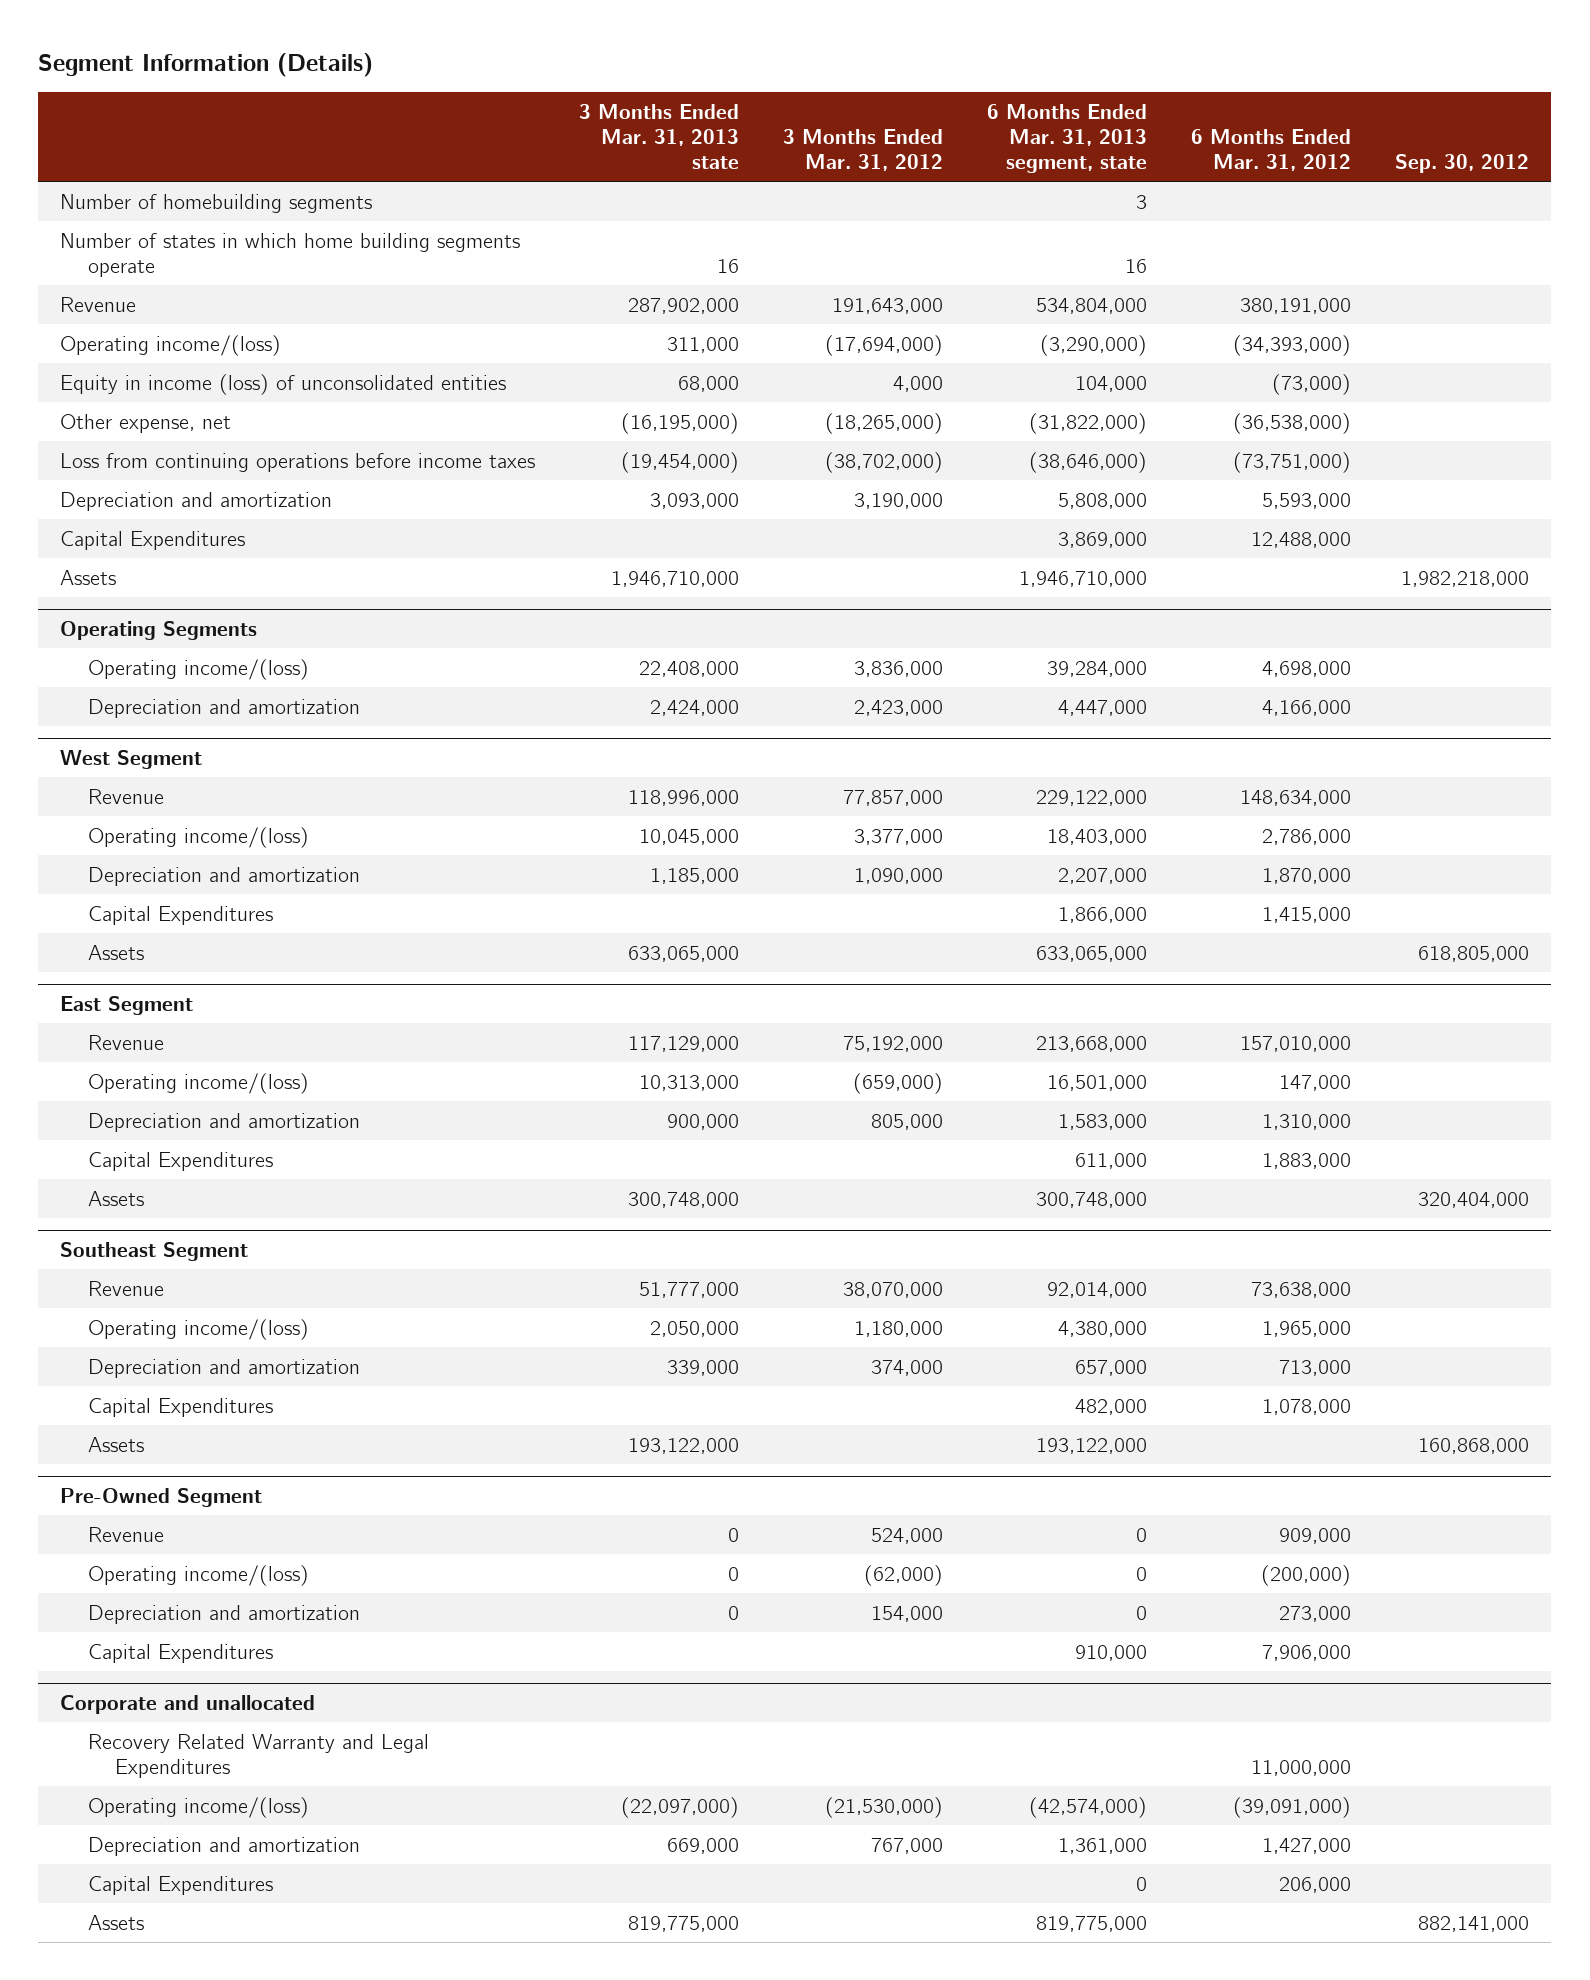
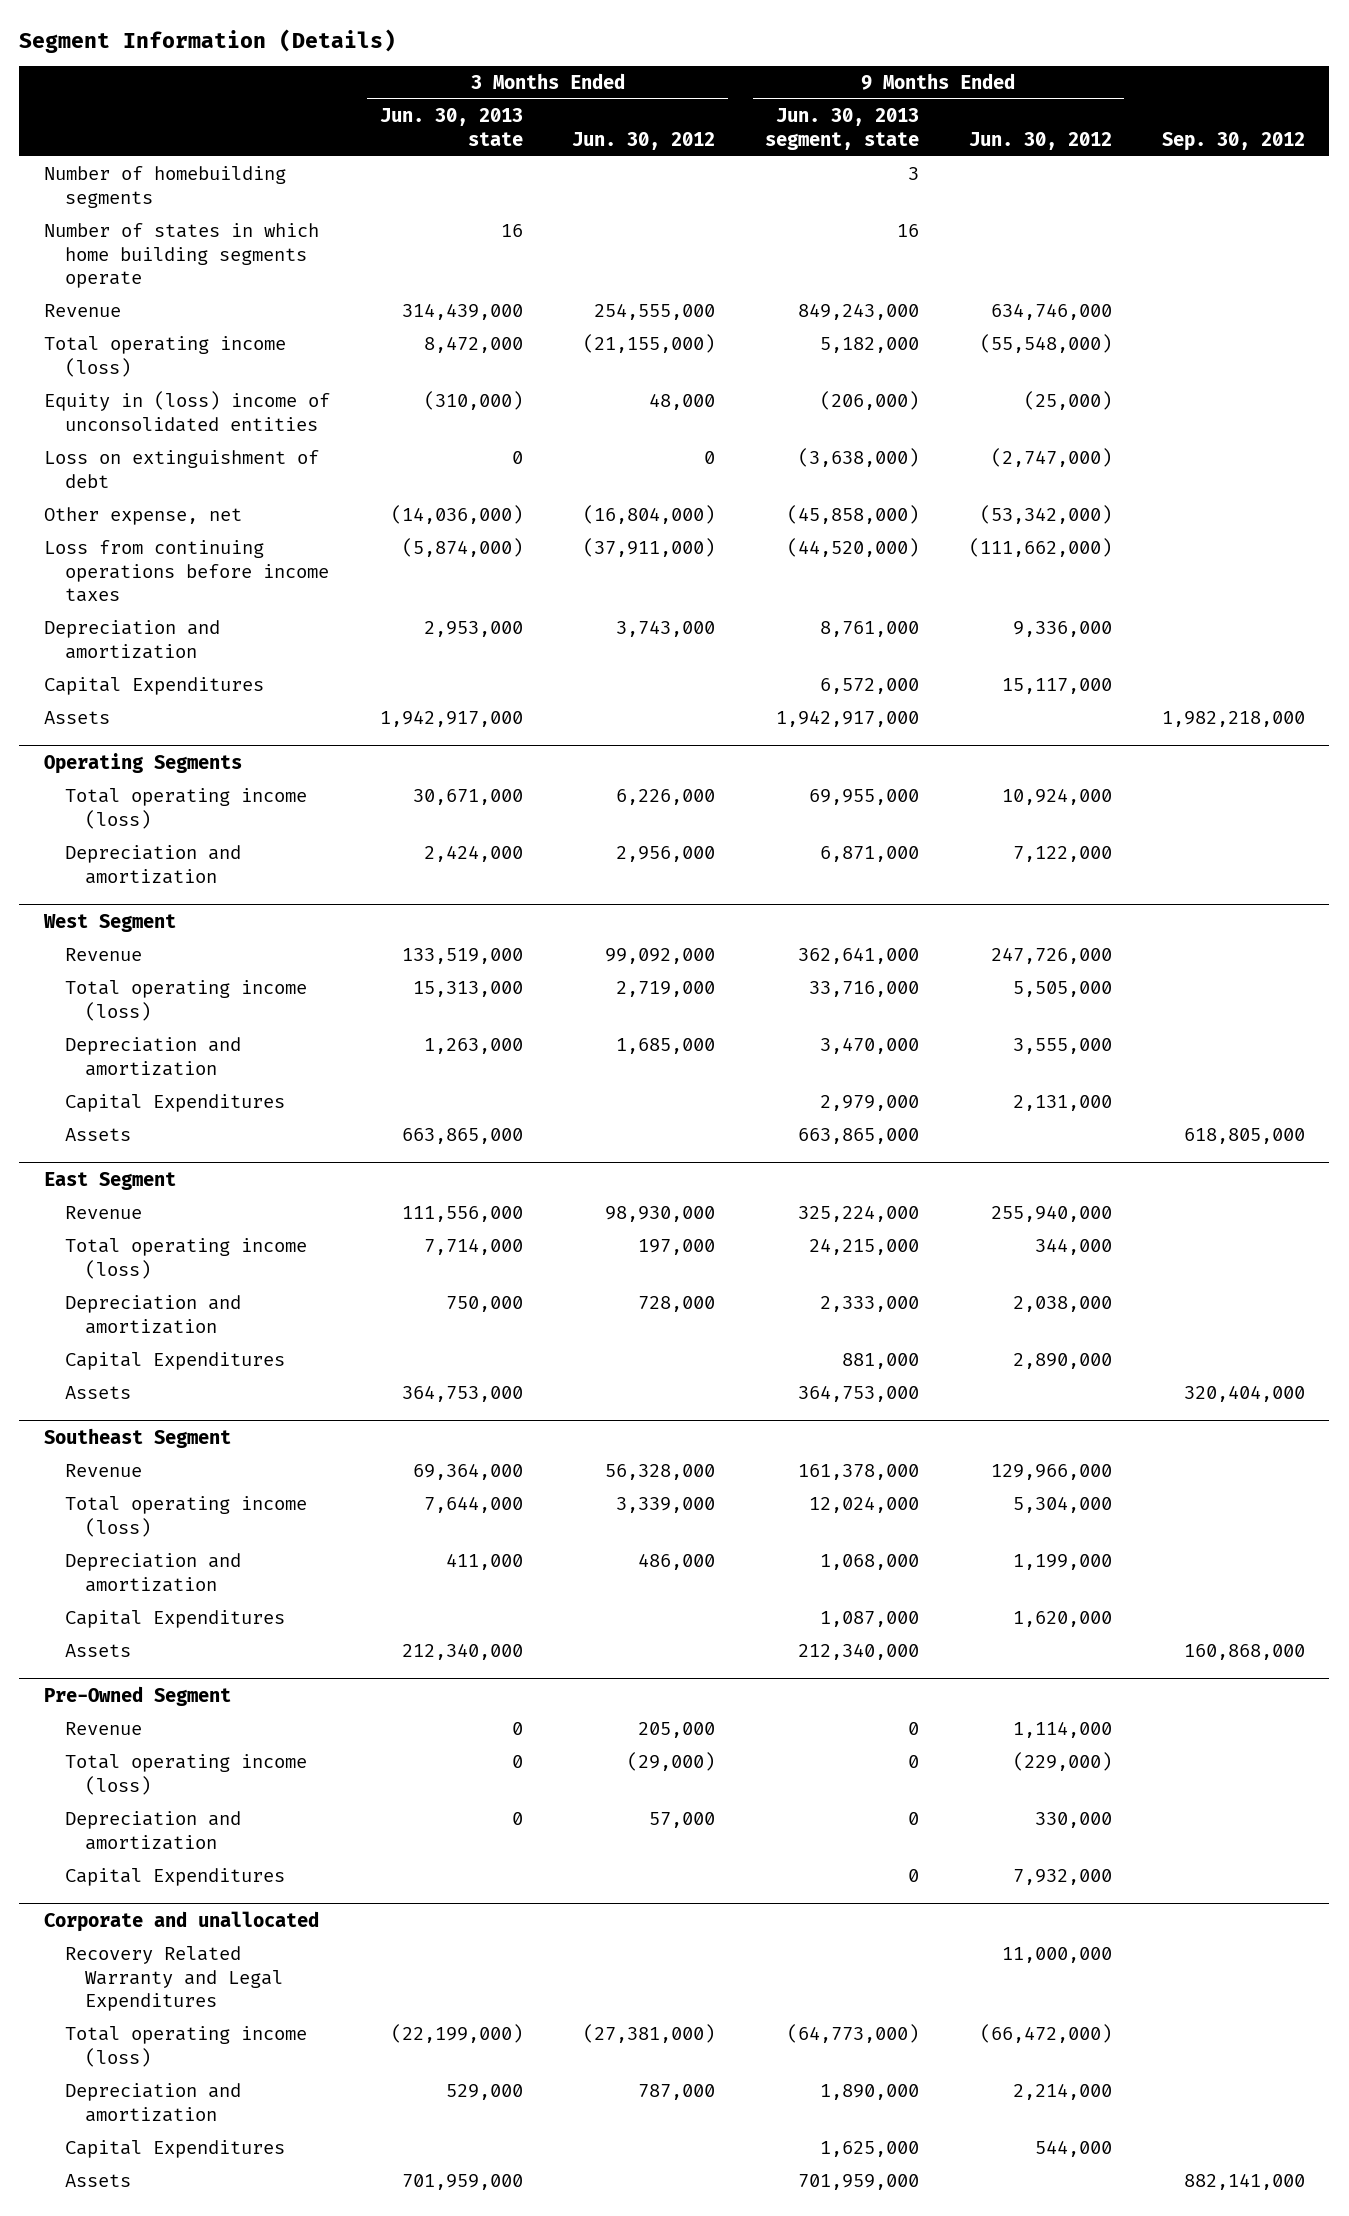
- | 3 Months Ended Mar. 31, 2013 state | 3 Months Ended Mar. 31, 2012 | 6 Months Ended Mar. 31, 2013 segment, state | 6 Months Ended Mar. 31, 2012 | Sep. 30, 2012
+ | 3 Months Ended Jun. 30, 2013 state | 3 Months Ended Jun. 30, 2012 | 9 Months Ended Jun. 30, 2013 segment, state | 9 Months Ended Jun. 30, 2012 | Sep. 30, 2012
- Operating income/(loss) | 311,000 | (17,694,000) | (3,290,000) | (34,393,000) |
- Equity in income (loss) of unconsolidated entities | 68,000 | 4,000 | 104,000 | (73,000) |
+ Total operating income (loss) | 8,472,000 | (21,155,000) | 5,182,000 | (55,548,000) |
+ Equity in (loss) income of unconsolidated entities | (310,000) | 48,000 | (206,000) | (25,000) |
+ Loss on extinguishment of debt | 0 | 0 | (3,638,000) | (2,747,000) |
@ Operating Segments
- Operating income/(loss) | 22,408,000 | 3,836,000 | 39,284,000 | 4,698,000 |
+ Total operating income (loss) | 30,671,000 | 6,226,000 | 69,955,000 | 10,924,000 |
@ West Segment
- Operating income/(loss) | 10,045,000 | 3,377,000 | 18,403,000 | 2,786,000 |
+ Total operating income (loss) | 15,313,000 | 2,719,000 | 33,716,000 | 5,505,000 |
@ East Segment
- Operating income/(loss) | 10,313,000 | (659,000) | 16,501,000 | 147,000 |
+ Total operating income (loss) | 7,714,000 | 197,000 | 24,215,000 | 344,000 |
@ Southeast Segment
- Operating income/(loss) | 2,050,000 | 1,180,000 | 4,380,000 | 1,965,000 |
+ Total operating income (loss) | 7,644,000 | 3,339,000 | 12,024,000 | 5,304,000 |
@ Pre-Owned Segment
- Operating income/(loss) | 0 | (62,000) | 0 | (200,000) |
+ Total operating income (loss) | 0 | (29,000) | 0 | (229,000) |
@ Corporate and unallocated
- Operating income/(loss) | (22,097,000) | (21,530,000) | (42,574,000) | (39,091,000) |
+ Total operating income (loss) | (22,199,000) | (27,381,000) | (64,773,000) | (66,472,000) |

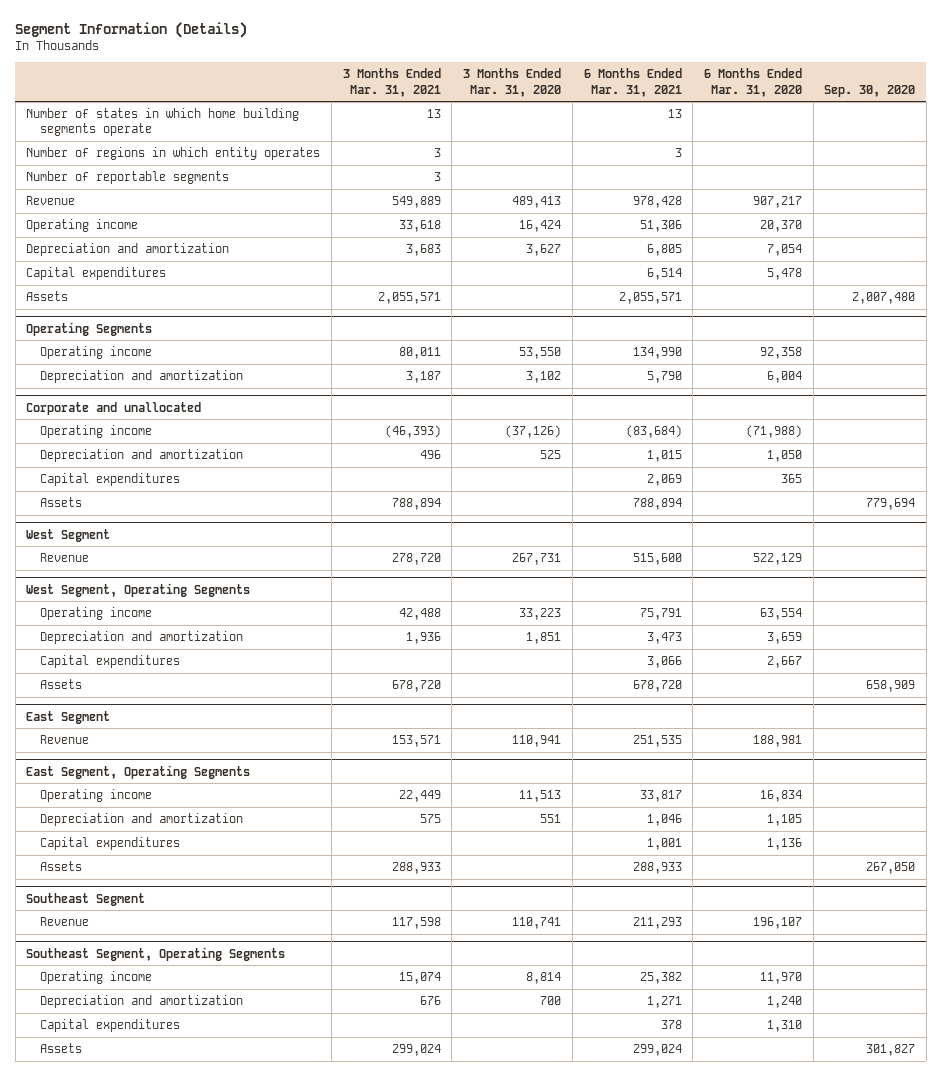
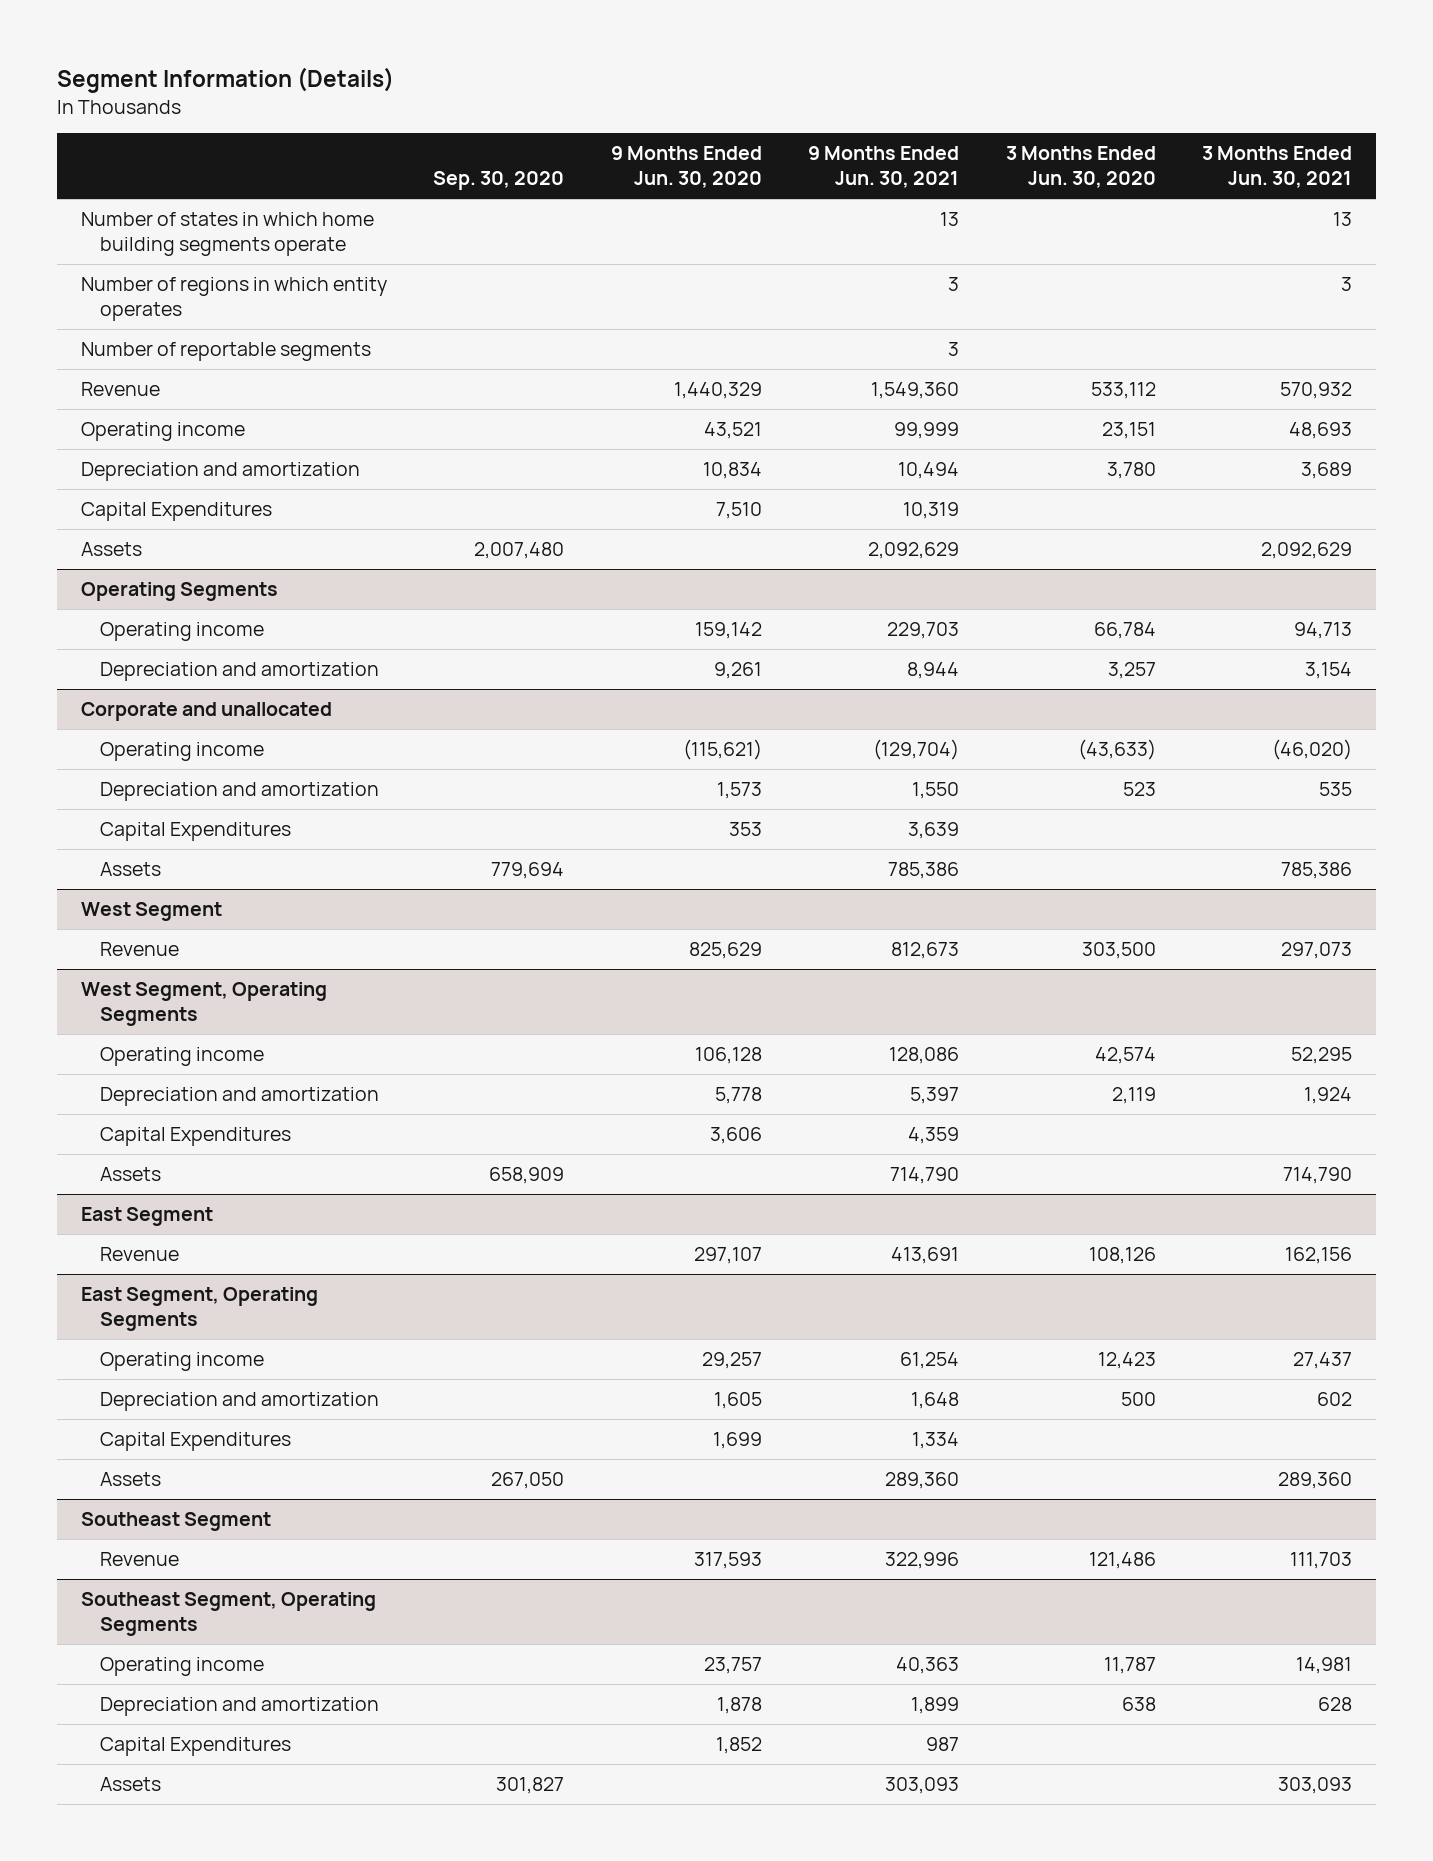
- | 3 Months Ended Mar. 31, 2021 | 3 Months Ended Mar. 31, 2020 | 6 Months Ended Mar. 31, 2021 | 6 Months Ended Mar. 31, 2020 | Sep. 30, 2020
+ | Sep. 30, 2020 | 9 Months Ended Jun. 30, 2020 | 9 Months Ended Jun. 30, 2021 | 3 Months Ended Jun. 30, 2020 | 3 Months Ended Jun. 30, 2021
- Capital expenditures | | | 6,514 | 5,478 |
+ Capital Expenditures | | 7,510 | 10,319 | |
@ Corporate and unallocated
- Capital expenditures | | | 2,069 | 365 |
+ Capital Expenditures | | 353 | 3,639 | |
@ West Segment, Operating Segments
- Capital expenditures | | | 3,066 | 2,667 |
+ Capital Expenditures | | 3,606 | 4,359 | |
@ East Segment, Operating Segments
- Capital expenditures | | | 1,001 | 1,136 |
+ Capital Expenditures | | 1,699 | 1,334 | |
@ Southeast Segment, Operating Segments
- Capital expenditures | | | 378 | 1,310 |
+ Capital Expenditures | | 1,852 | 987 | |

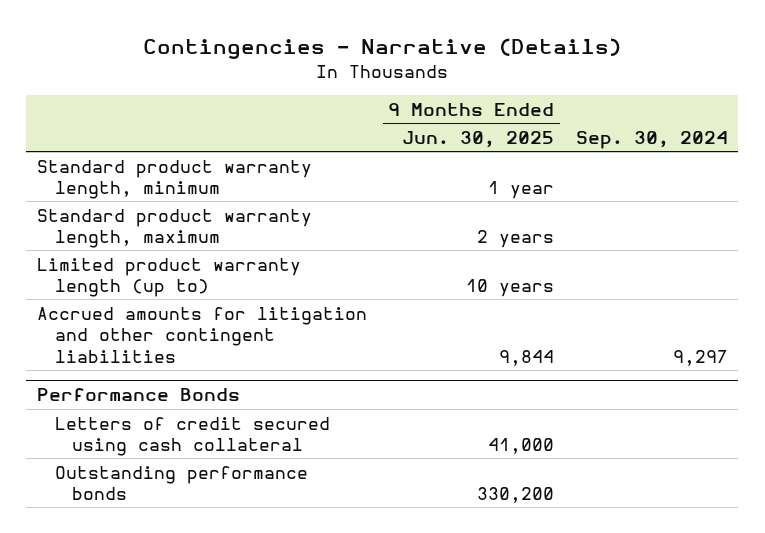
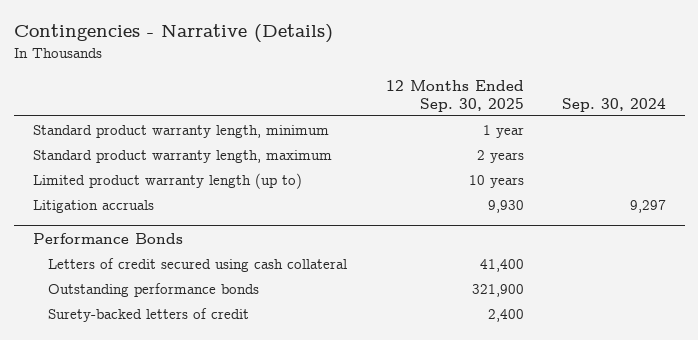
- | 9 Months Ended Jun. 30, 2025 | Sep. 30, 2024
+ | 12 Months Ended Sep. 30, 2025 | Sep. 30, 2024
- Accrued amounts for litigation and other contingent liabilities | 9,844 | 9,297
+ Litigation accruals | 9,930 | 9,297
@ Performance Bonds
+ Surety-backed letters of credit | 2,400 |

